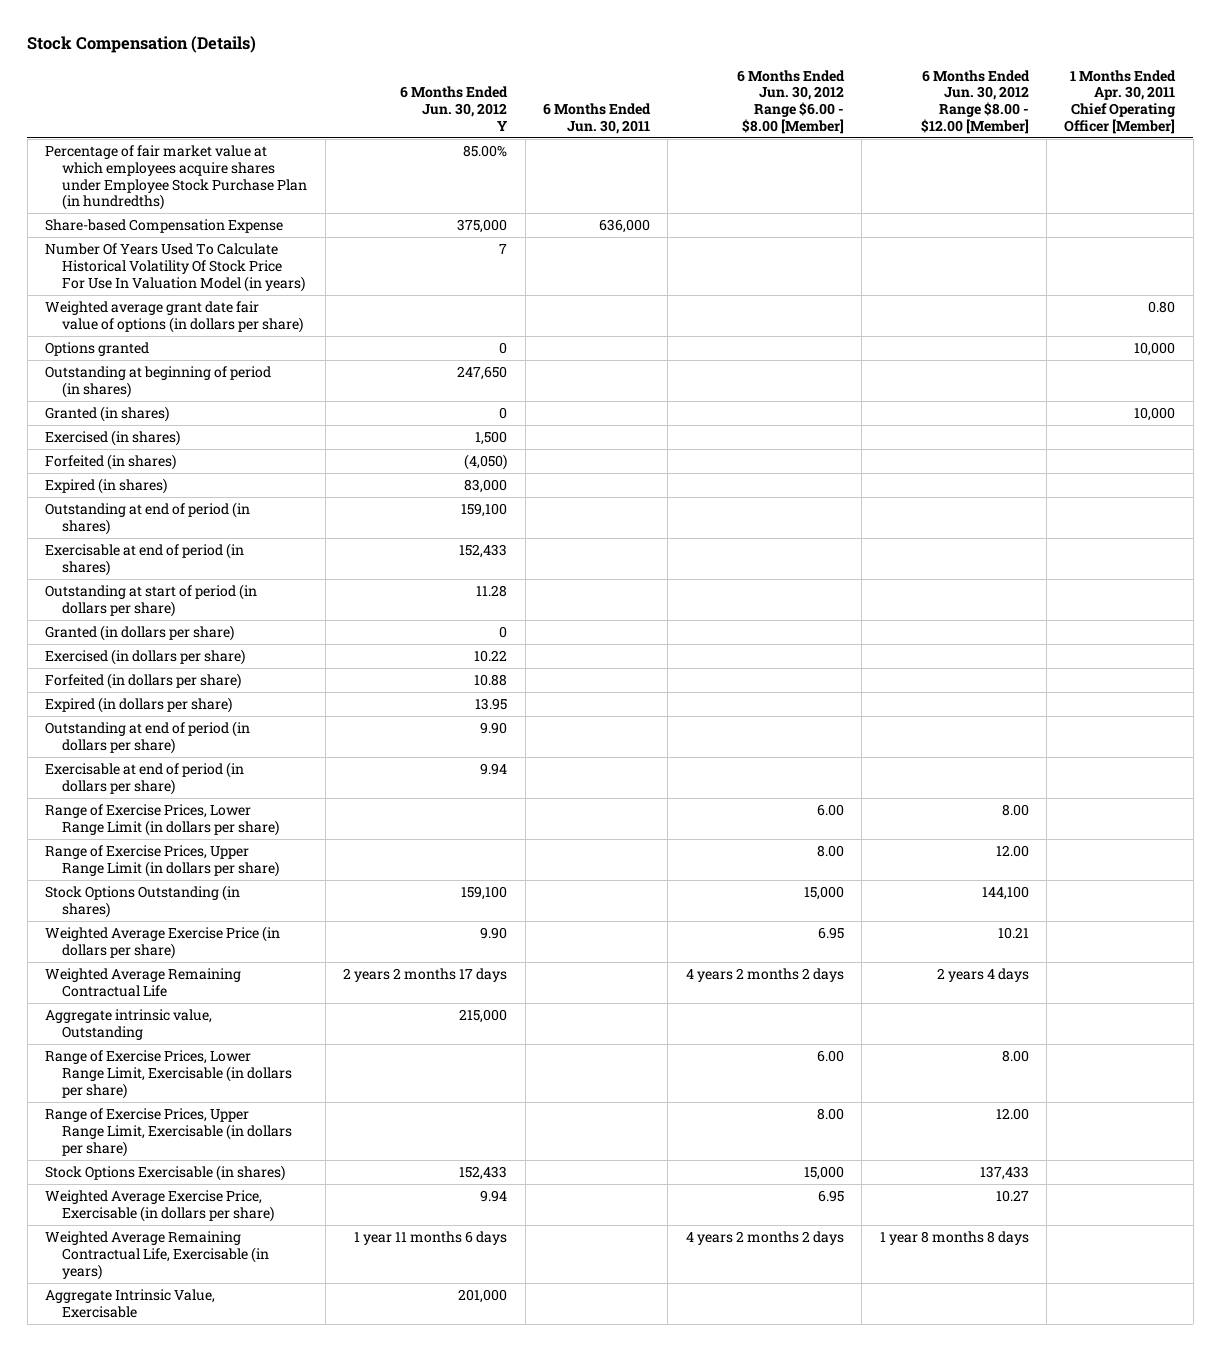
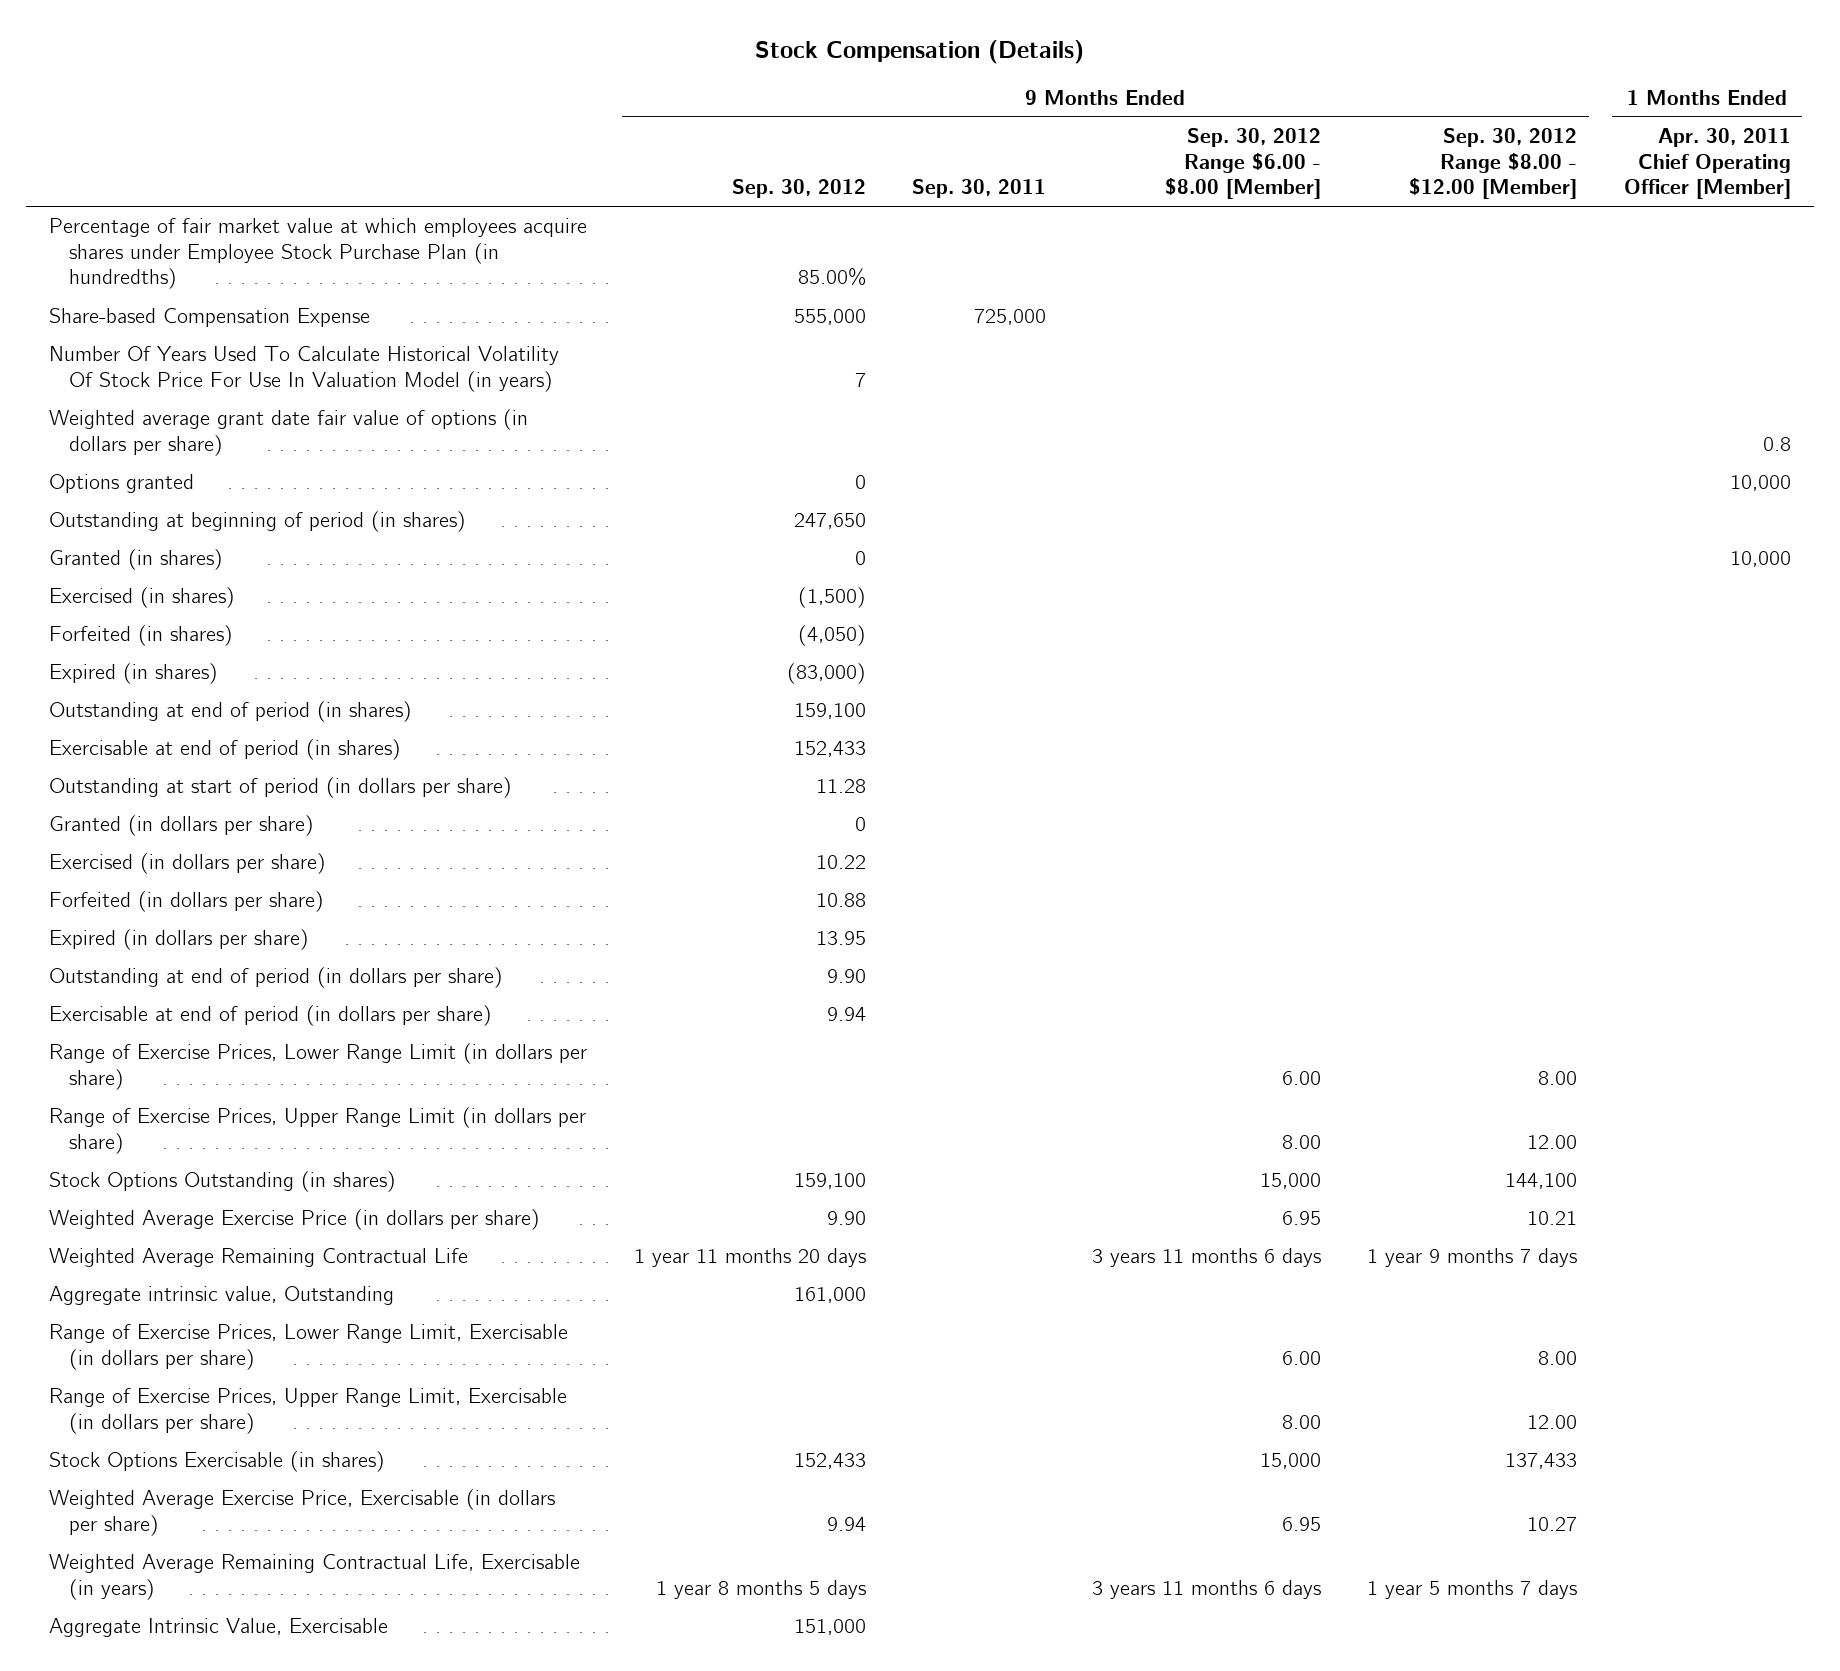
- | 6 Months Ended Jun. 30, 2012 Y | 6 Months Ended Jun. 30, 2011 | 6 Months Ended Jun. 30, 2012 Range $6.00 - $8.00 [Member] | 6 Months Ended Jun. 30, 2012 Range $8.00 - $12.00 [Member] | 1 Months Ended Apr. 30, 2011 Chief Operating Officer [Member]
+ | 9 Months Ended Sep. 30, 2012 | 9 Months Ended Sep. 30, 2011 | 9 Months Ended Sep. 30, 2012 Range $6.00 - $8.00 [Member] | 9 Months Ended Sep. 30, 2012 Range $8.00 - $12.00 [Member] | 1 Months Ended Apr. 30, 2011 Chief Operating Officer [Member]
- Weighted average grant date fair value of options (in dollars per share) | | | | | 0.80
+ Weighted average grant date fair value of options (in dollars per share) | | | | | 0.8

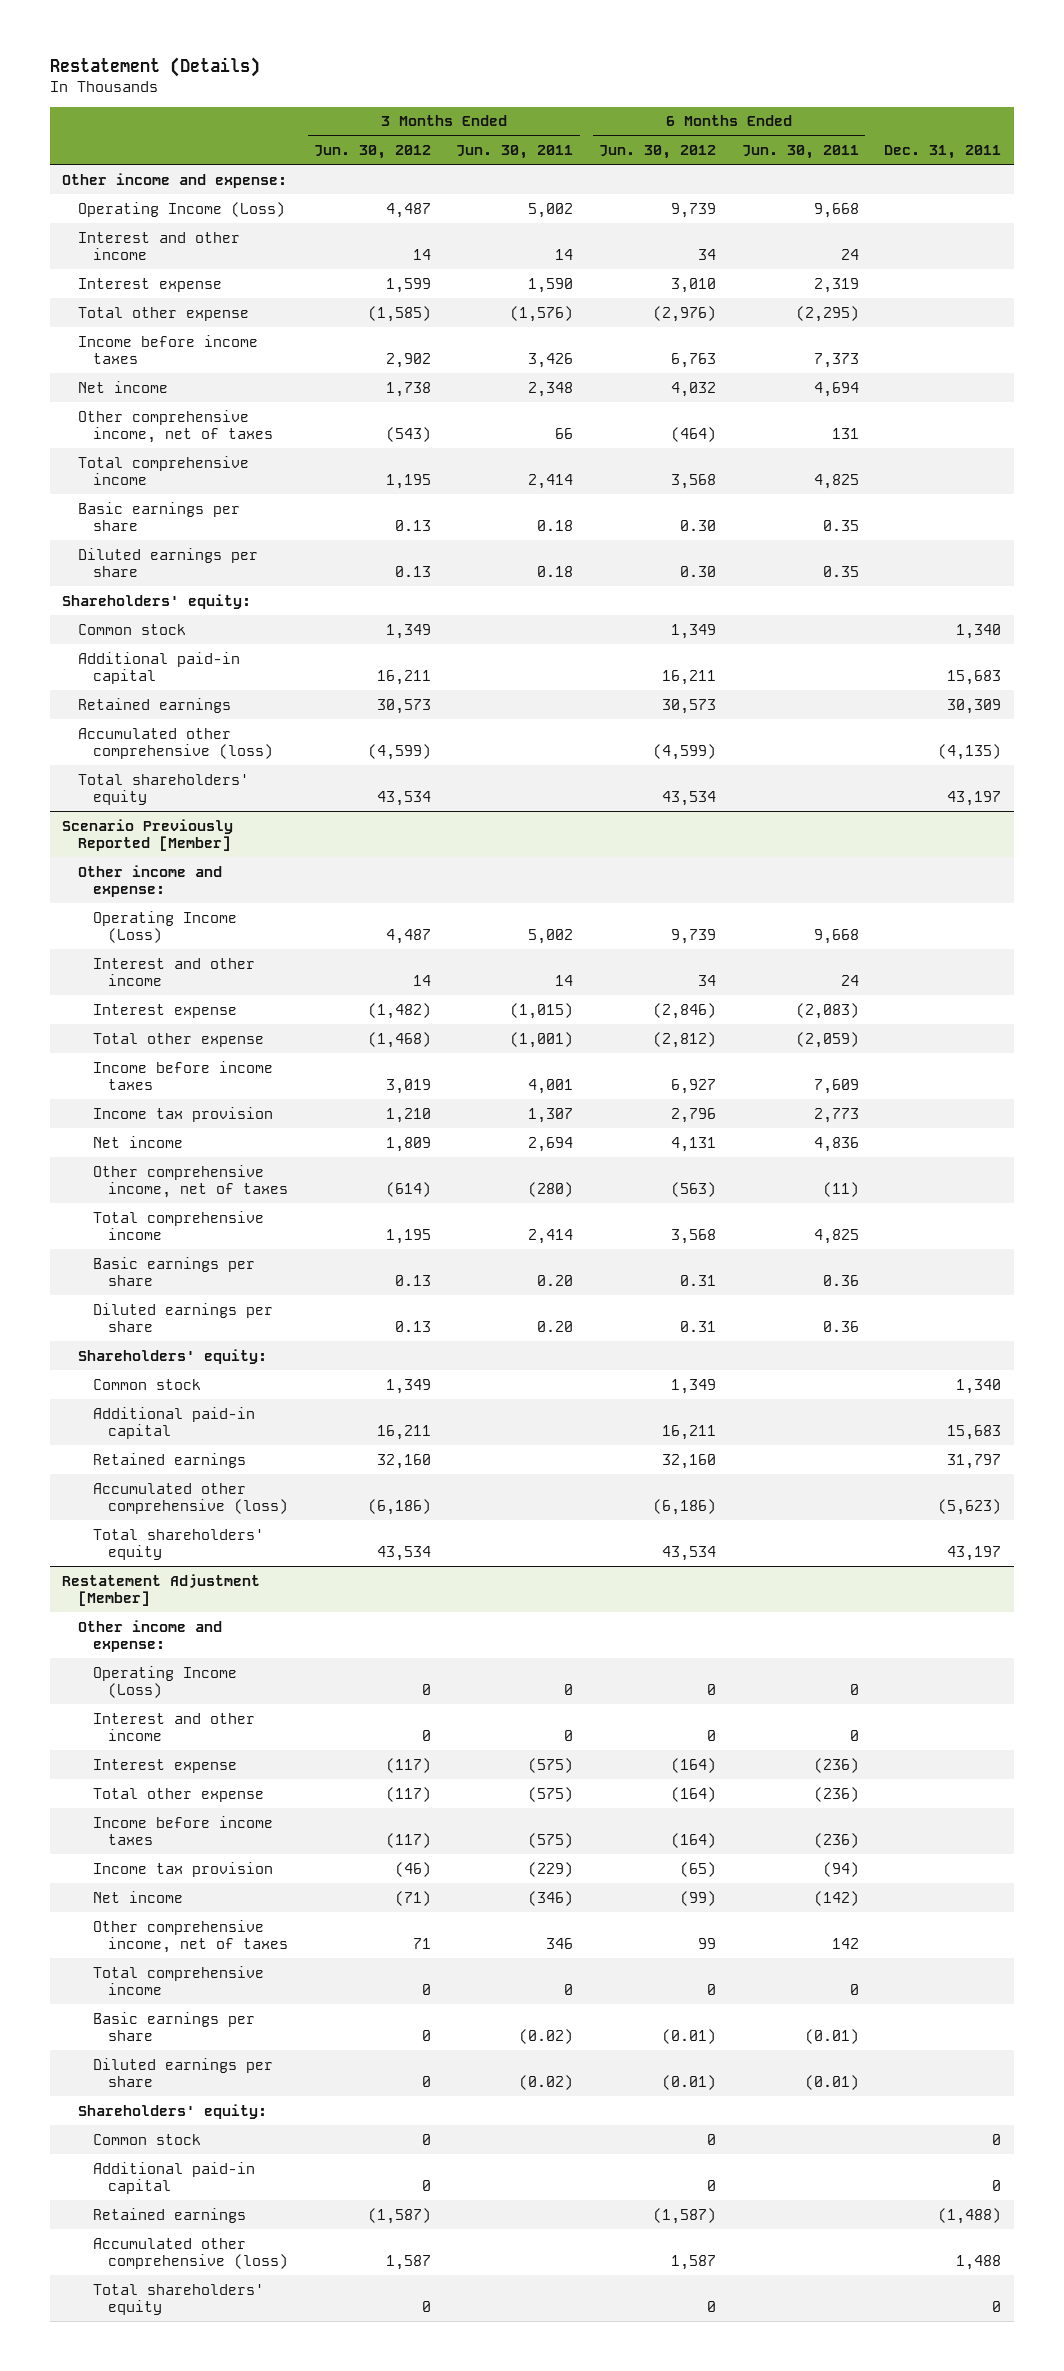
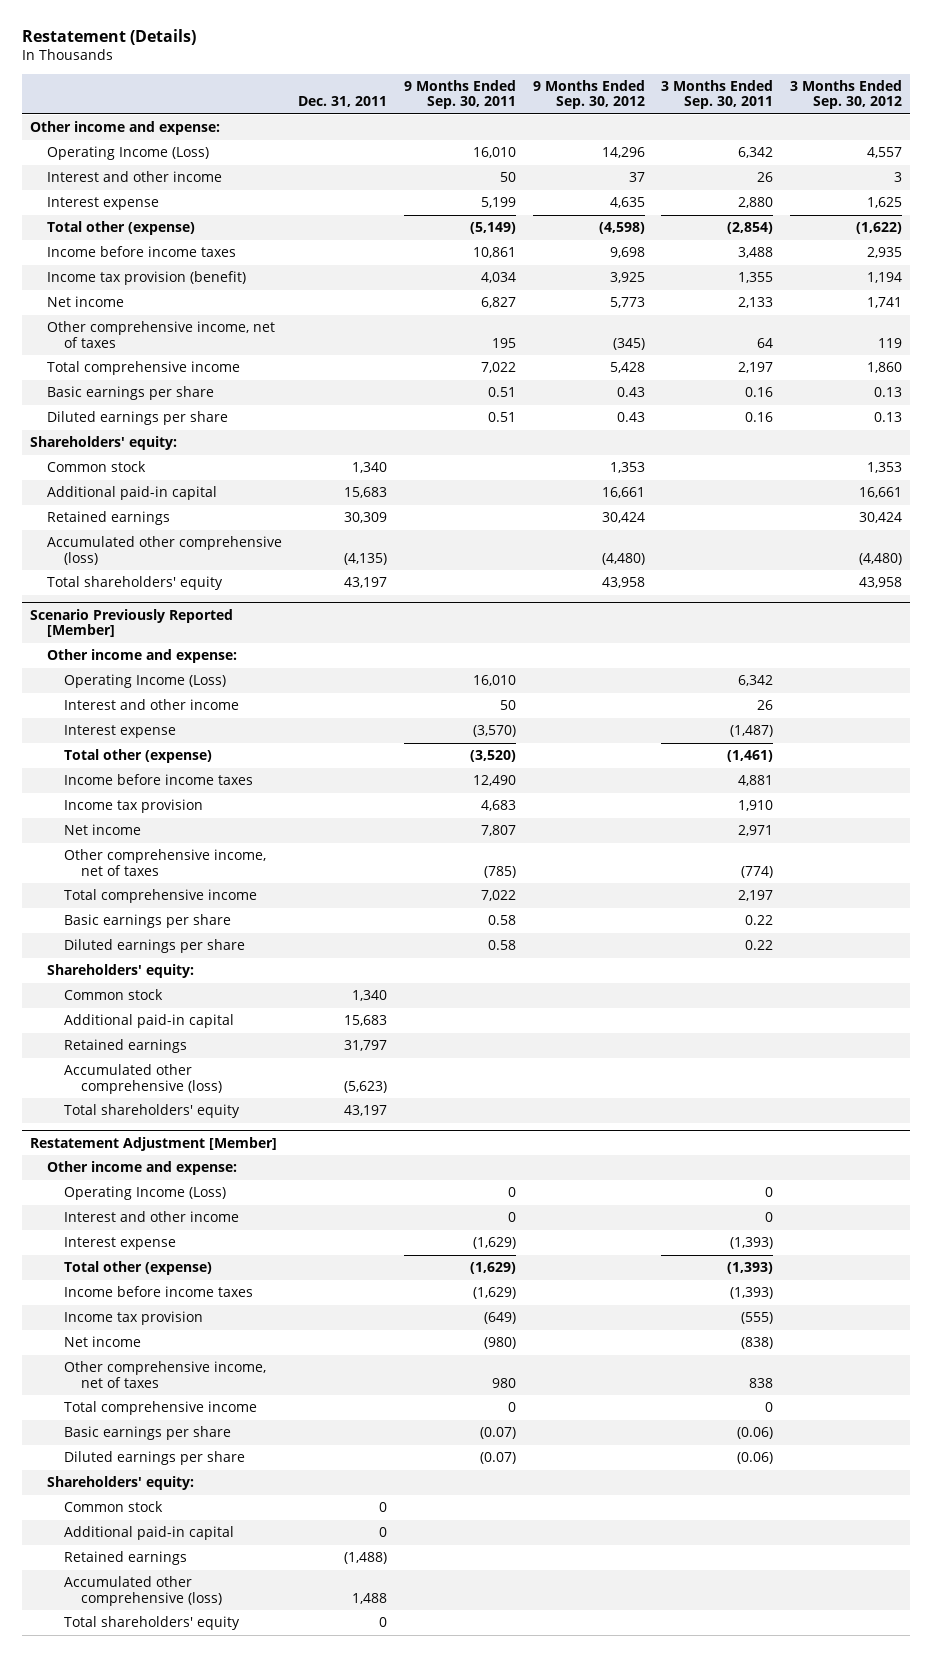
- | 3 Months Ended Jun. 30, 2012 | 3 Months Ended Jun. 30, 2011 | 6 Months Ended Jun. 30, 2012 | 6 Months Ended Jun. 30, 2011 | Dec. 31, 2011
+ | Dec. 31, 2011 | 9 Months Ended Sep. 30, 2011 | 9 Months Ended Sep. 30, 2012 | 3 Months Ended Sep. 30, 2011 | 3 Months Ended Sep. 30, 2012
- Total other expense | (1,585) | (1,576) | (2,976) | (2,295) |
+ Total other (expense) | | (5,149) | (4,598) | (2,854) | (1,622)
+ Income tax provision (benefit) | | 4,034 | 3,925 | 1,355 | 1,194
@ Scenario Previously Reported [Member]
- Total other expense | (1,468) | (1,001) | (2,812) | (2,059) |
+ Total other (expense) | | (3,520) | | (1,461) |
@ Restatement Adjustment [Member]
- Total other expense | (117) | (575) | (164) | (236) |
+ Total other (expense) | | (1,629) | | (1,393) |

